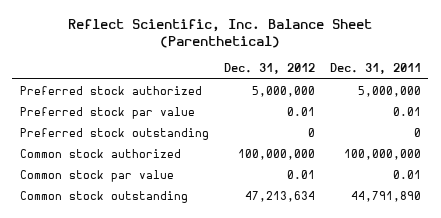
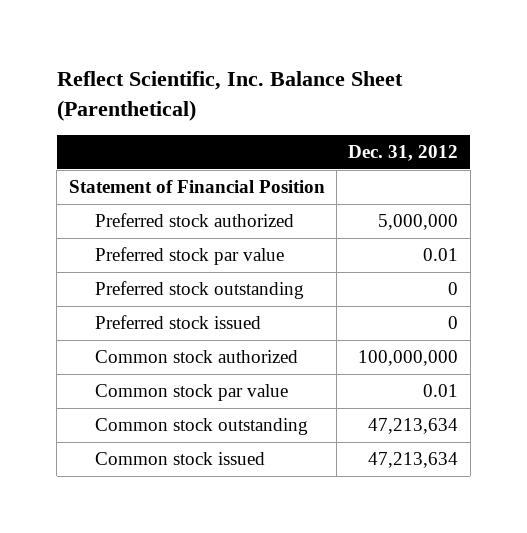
- | Dec. 31, 2012 | Dec. 31, 2011
+ | Dec. 31, 2012
+ Statement of Financial Position
+ Preferred stock issued | 0
+ Common stock issued | 47,213,634

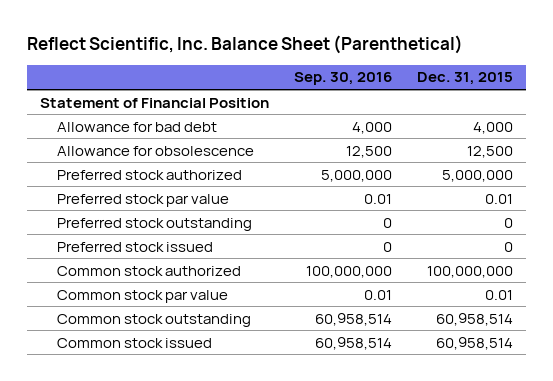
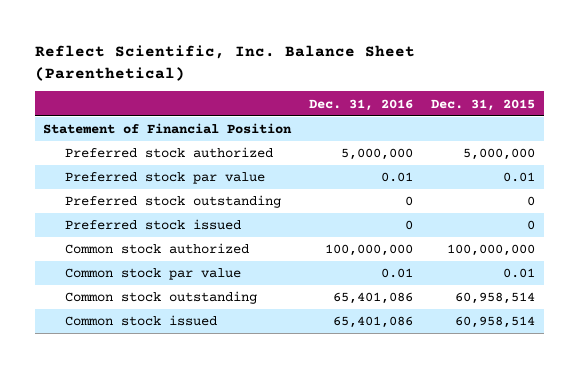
- | Sep. 30, 2016 | Dec. 31, 2015
+ | Dec. 31, 2016 | Dec. 31, 2015
- Allowance for bad debt | 4,000 | 4,000
- Allowance for obsolescence | 12,500 | 12,500

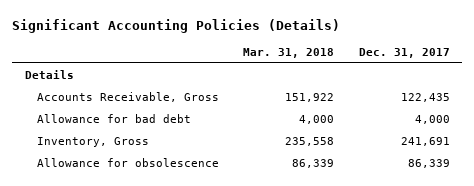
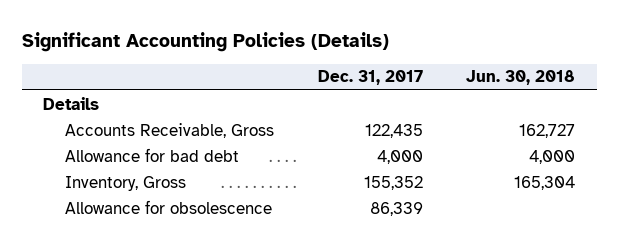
- | Mar. 31, 2018 | Dec. 31, 2017
+ | Dec. 31, 2017 | Jun. 30, 2018
- Inventory, Gross | 235,558 | 241,691
+ Inventory, Gross | 155,352 | 165,304

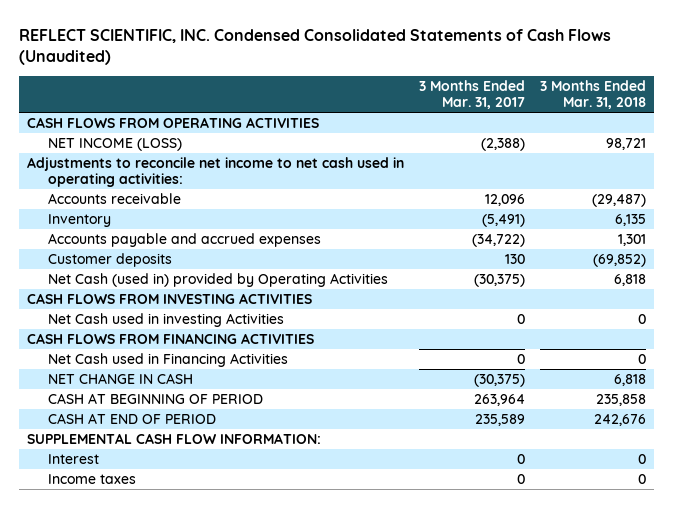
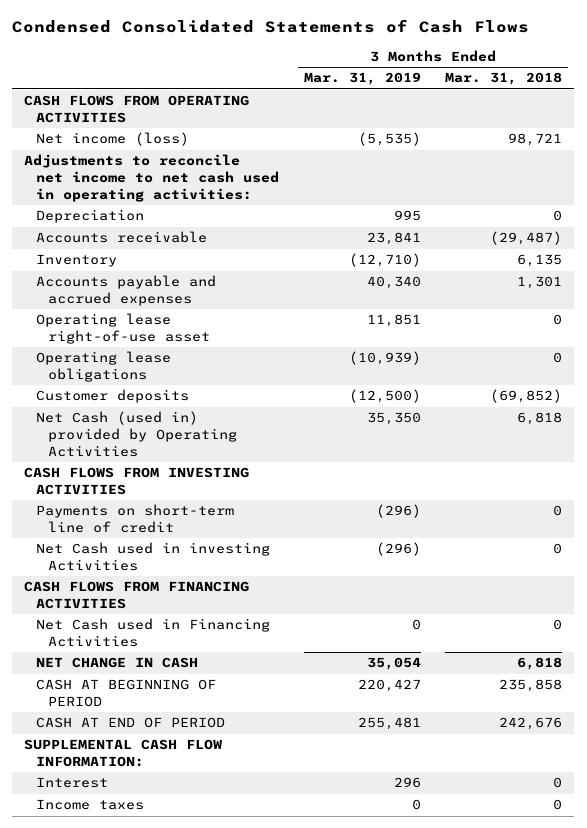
- REFLECT SCIENTIFIC, INC. Condensed Consolidated Statements of Cash Flows (Unaudited)
+ Condensed Consolidated Statements of Cash Flows
- | 3 Months Ended Mar. 31, 2017 | 3 Months Ended Mar. 31, 2018
+ | 3 Months Ended Mar. 31, 2019 | 3 Months Ended Mar. 31, 2018
- NET INCOME (LOSS) | (2,388) | 98,721
+ Net income (loss) | (5,535) | 98,721
+ Depreciation | 995 | 0
+ Operating lease right-of-use asset | 11,851 | 0
+ Operating lease obligations | (10,939) | 0
+ Payments on short-term line of credit | (296) | 0

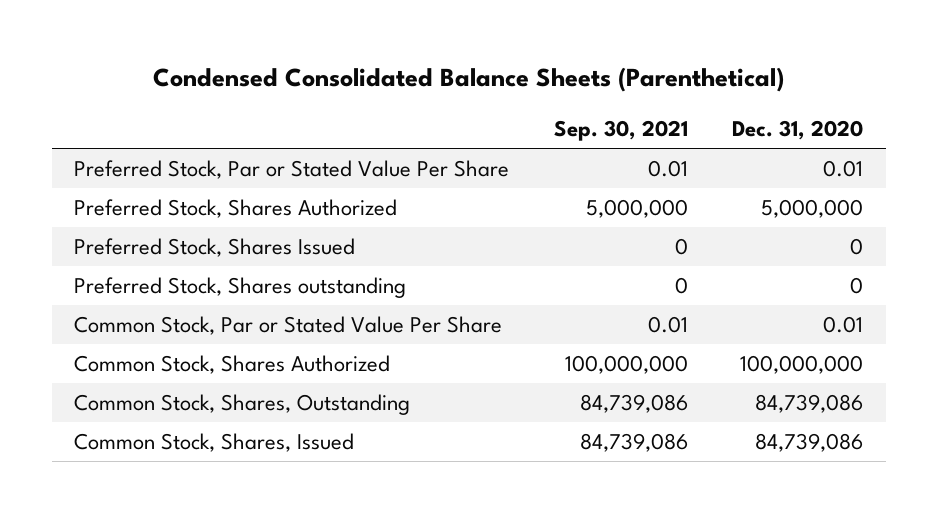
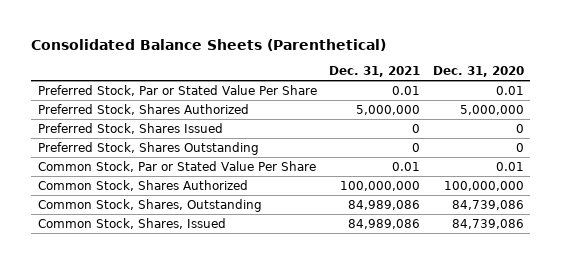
- Condensed Consolidated Balance Sheets (Parenthetical)
+ Consolidated Balance Sheets (Parenthetical)
- | Sep. 30, 2021 | Dec. 31, 2020
+ | Dec. 31, 2021 | Dec. 31, 2020
- Preferred Stock, Shares outstanding | 0 | 0
+ Preferred Stock, Shares Outstanding | 0 | 0

